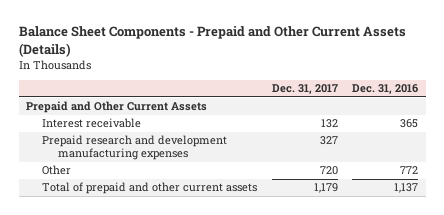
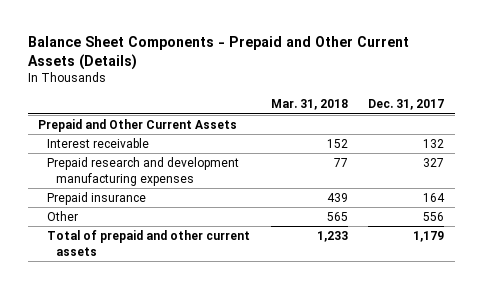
- | Dec. 31, 2017 | Dec. 31, 2016
+ | Mar. 31, 2018 | Dec. 31, 2017
- Other | 720 | 772
+ Prepaid insurance | 439 | 164
+ Other | 565 | 556

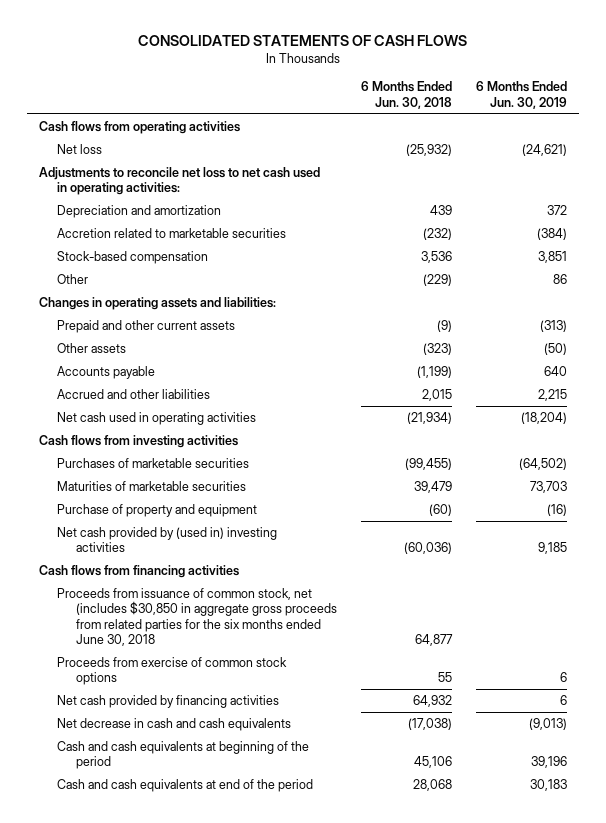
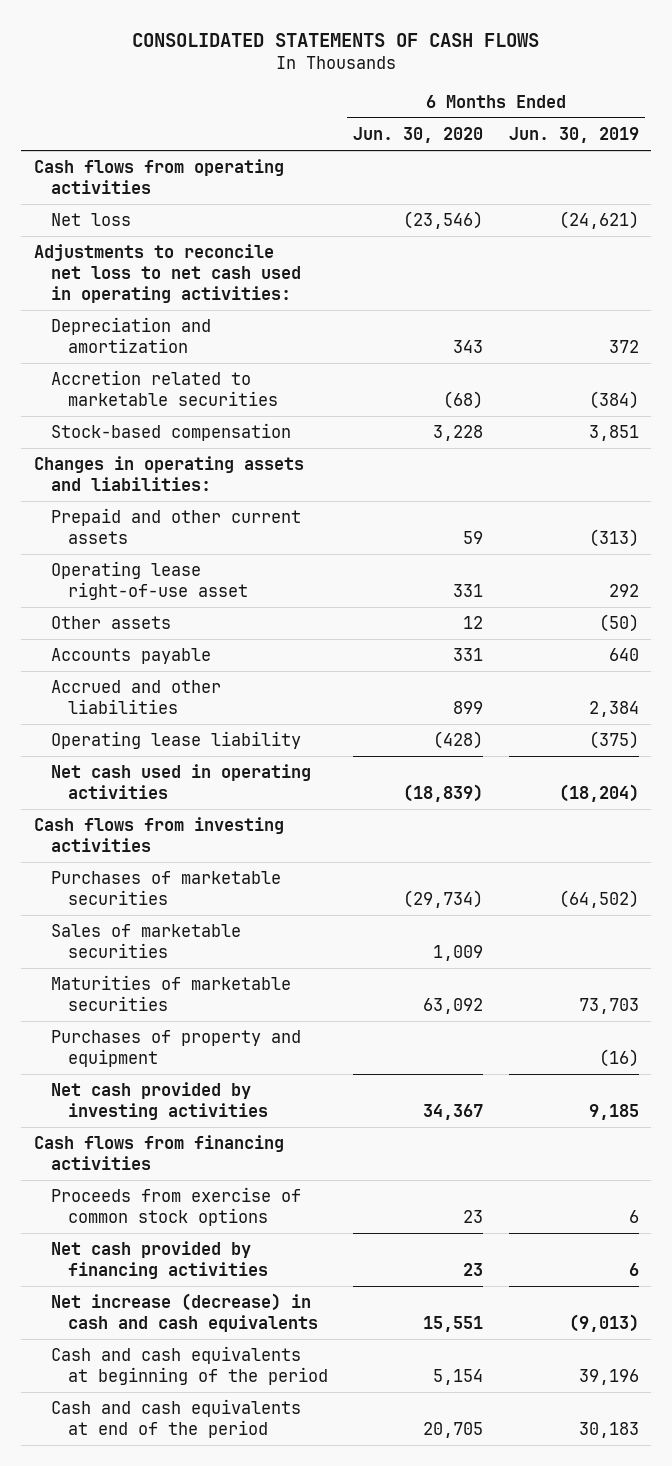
- | 6 Months Ended Jun. 30, 2018 | 6 Months Ended Jun. 30, 2019
+ | 6 Months Ended Jun. 30, 2020 | 6 Months Ended Jun. 30, 2019
- Other | (229) | 86
+ Operating lease right-of-use asset | 331 | 292
- Accrued and other liabilities | 2,015 | 2,215
+ Accrued and other liabilities | 899 | 2,384
+ Operating lease liability | (428) | (375)
+ Sales of marketable securities | 1,009 |
- Purchase of property and equipment | (60) | (16)
- Net cash provided by (used in) investing activities | (60,036) | 9,185
+ Purchases of property and equipment | | (16)
+ Net cash provided by investing activities | 34,367 | 9,185
- Proceeds from issuance of common stock, net (includes $30,850 in aggregate gross proceeds from related parties for the six months ended June 30, 2018 | 64,877 |
- Net decrease in cash and cash equivalents | (17,038) | (9,013)
+ Net increase (decrease) in cash and cash equivalents | 15,551 | (9,013)

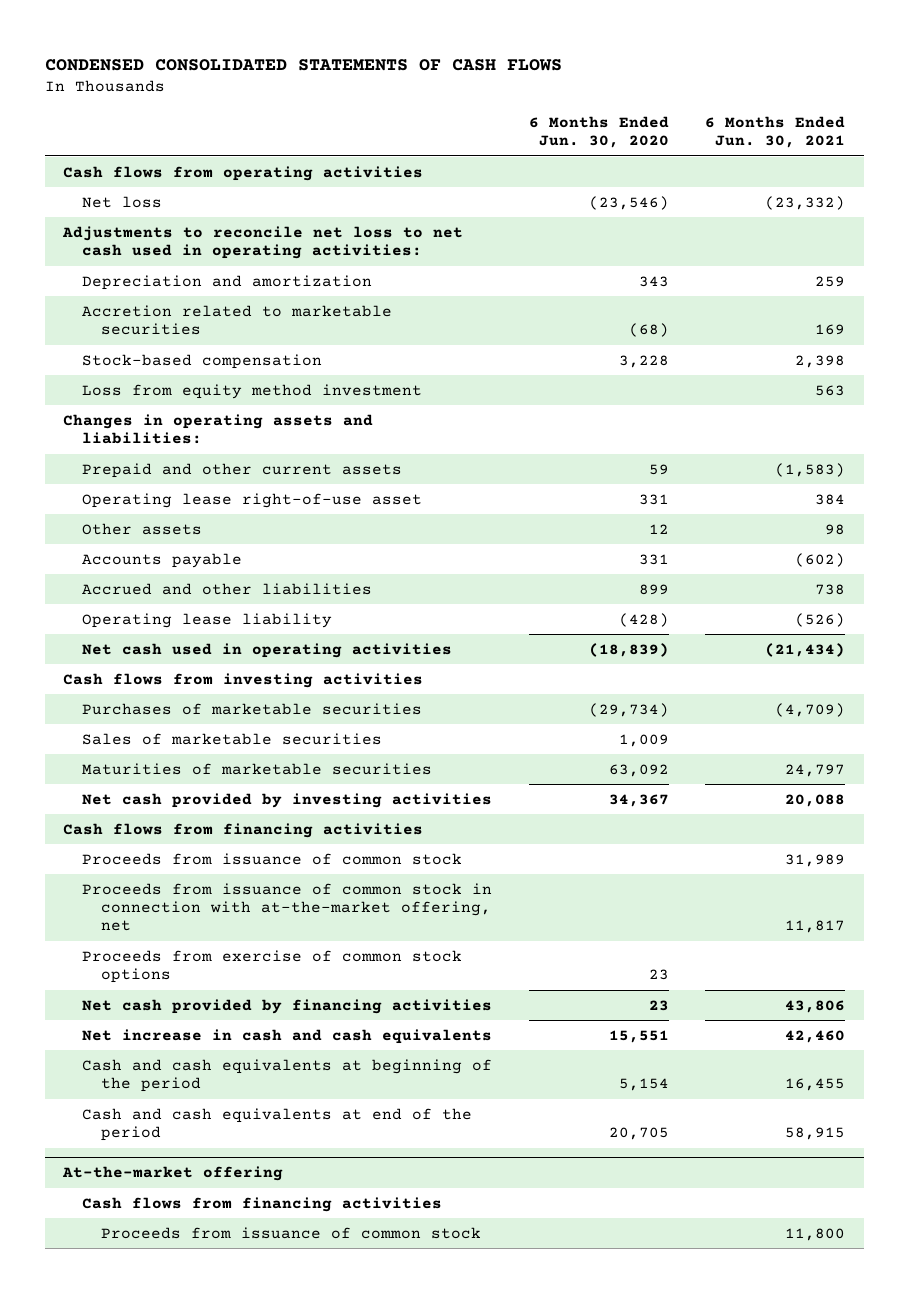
- CONSOLIDATED STATEMENTS OF CASH FLOWS
+ CONDENSED CONSOLIDATED STATEMENTS OF CASH FLOWS
- | 6 Months Ended Jun. 30, 2020 | 6 Months Ended Jun. 30, 2019
+ | 6 Months Ended Jun. 30, 2020 | 6 Months Ended Jun. 30, 2021
+ Loss from equity method investment | | 563
- Purchases of property and equipment | | (16)
+ Proceeds from issuance of common stock | | 31,989
+ Proceeds from issuance of common stock in connection with at-the-market offering, net | | 11,817
- Net increase (decrease) in cash and cash equivalents | 15,551 | (9,013)
+ Net increase in cash and cash equivalents | 15,551 | 42,460
+ At-the-market offering
+ Cash flows from financing activities
+ Proceeds from issuance of common stock | | 11,800

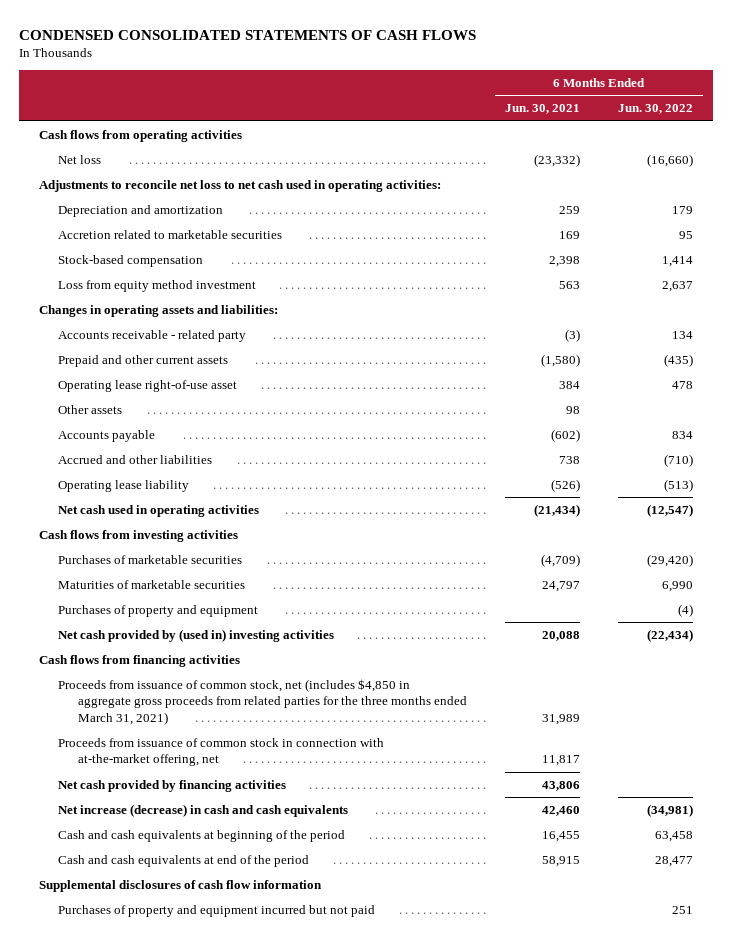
- | 6 Months Ended Jun. 30, 2020 | 6 Months Ended Jun. 30, 2021
+ | 6 Months Ended Jun. 30, 2021 | 6 Months Ended Jun. 30, 2022
- Prepaid and other current assets | 59 | (1,583)
+ Accounts receivable - related party | (3) | 134
+ Prepaid and other current assets | (1,580) | (435)
- Sales of marketable securities | 1,009 |
- Net cash provided by investing activities | 34,367 | 20,088
+ Purchases of property and equipment | | (4)
+ Net cash provided by (used in) investing activities | 20,088 | (22,434)
- Proceeds from issuance of common stock | | 31,989
+ Proceeds from issuance of common stock, net (includes $4,850 in aggregate gross proceeds from related parties for the three months ended March 31, 2021) | 31,989 |
- Proceeds from exercise of common stock options | 23 |
- Net increase in cash and cash equivalents | 15,551 | 42,460
+ Net increase (decrease) in cash and cash equivalents | 42,460 | (34,981)
- At-the-market offering
- Cash flows from financing activities
- Proceeds from issuance of common stock | | 11,800
+ Supplemental disclosures of cash flow information
+ Purchases of property and equipment incurred but not paid | | 251

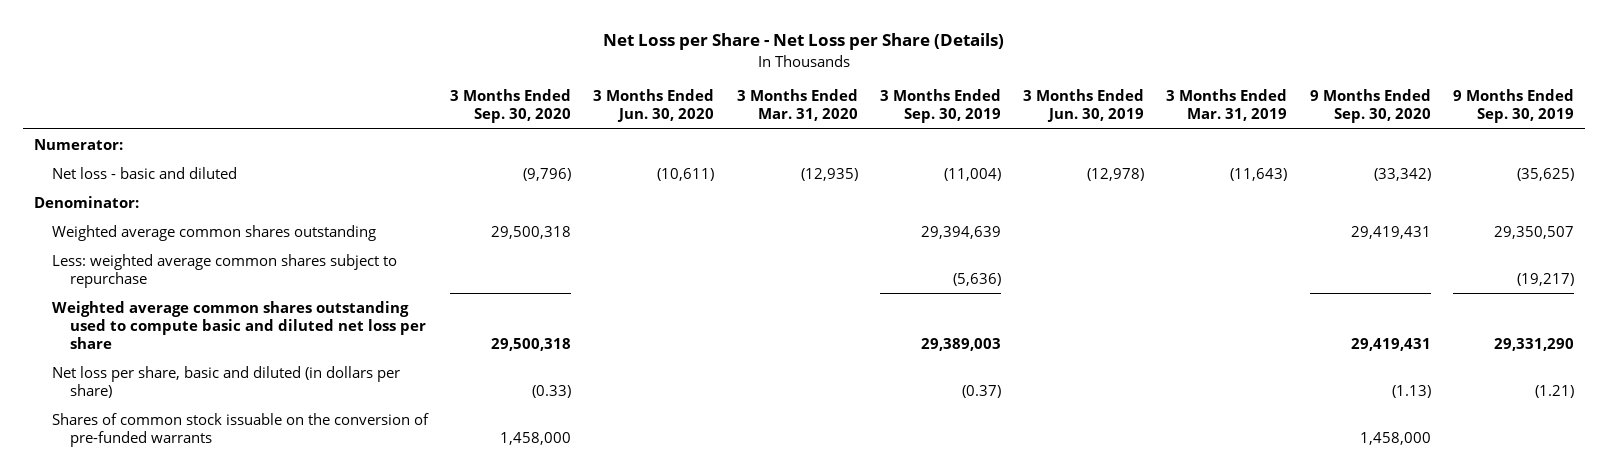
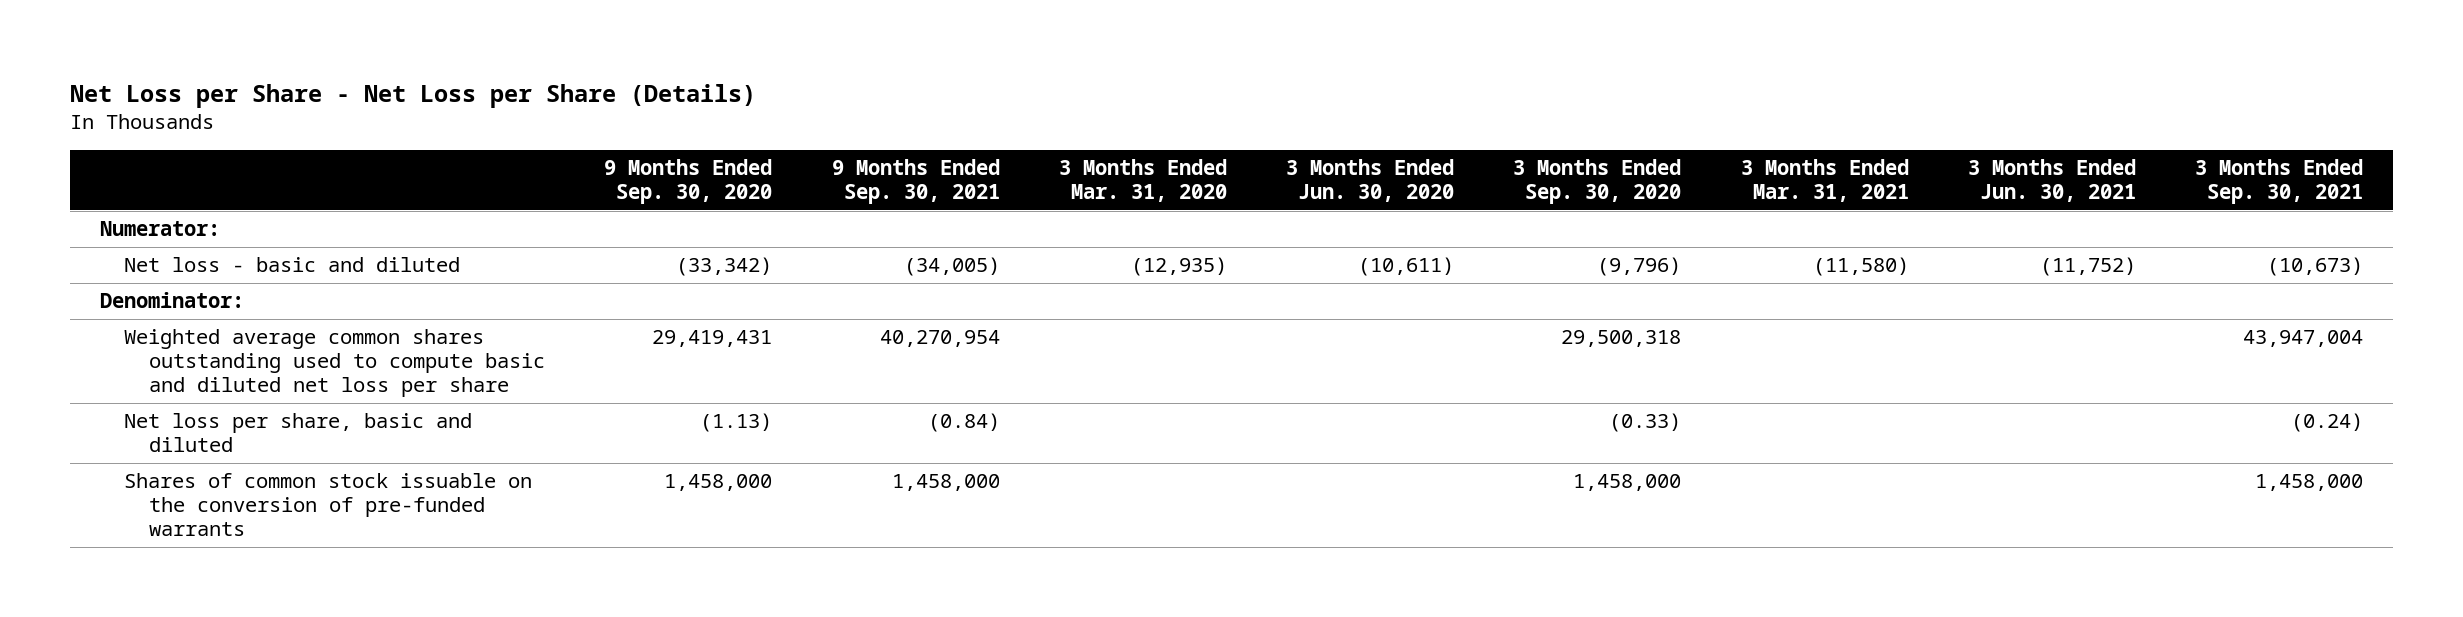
- | 3 Months Ended Sep. 30, 2020 | 3 Months Ended Jun. 30, 2020 | 3 Months Ended Mar. 31, 2020 | 3 Months Ended Sep. 30, 2019 | 3 Months Ended Jun. 30, 2019 | 3 Months Ended Mar. 31, 2019 | 9 Months Ended Sep. 30, 2020 | 9 Months Ended Sep. 30, 2019
+ | 9 Months Ended Sep. 30, 2020 | 9 Months Ended Sep. 30, 2021 | 3 Months Ended Mar. 31, 2020 | 3 Months Ended Jun. 30, 2020 | 3 Months Ended Sep. 30, 2020 | 3 Months Ended Mar. 31, 2021 | 3 Months Ended Jun. 30, 2021 | 3 Months Ended Sep. 30, 2021
- Weighted average common shares outstanding | 29,500,318 | | | 29,394,639 | | | 29,419,431 | 29,350,507
- Less: weighted average common shares subject to repurchase | | | | (5,636) | | | | (19,217)
- Net loss per share, basic and diluted (in dollars per share) | (0.33) | | | (0.37) | | | (1.13) | (1.21)
+ Net loss per share, basic and diluted | (1.13) | (0.84) | | | (0.33) | | | (0.24)

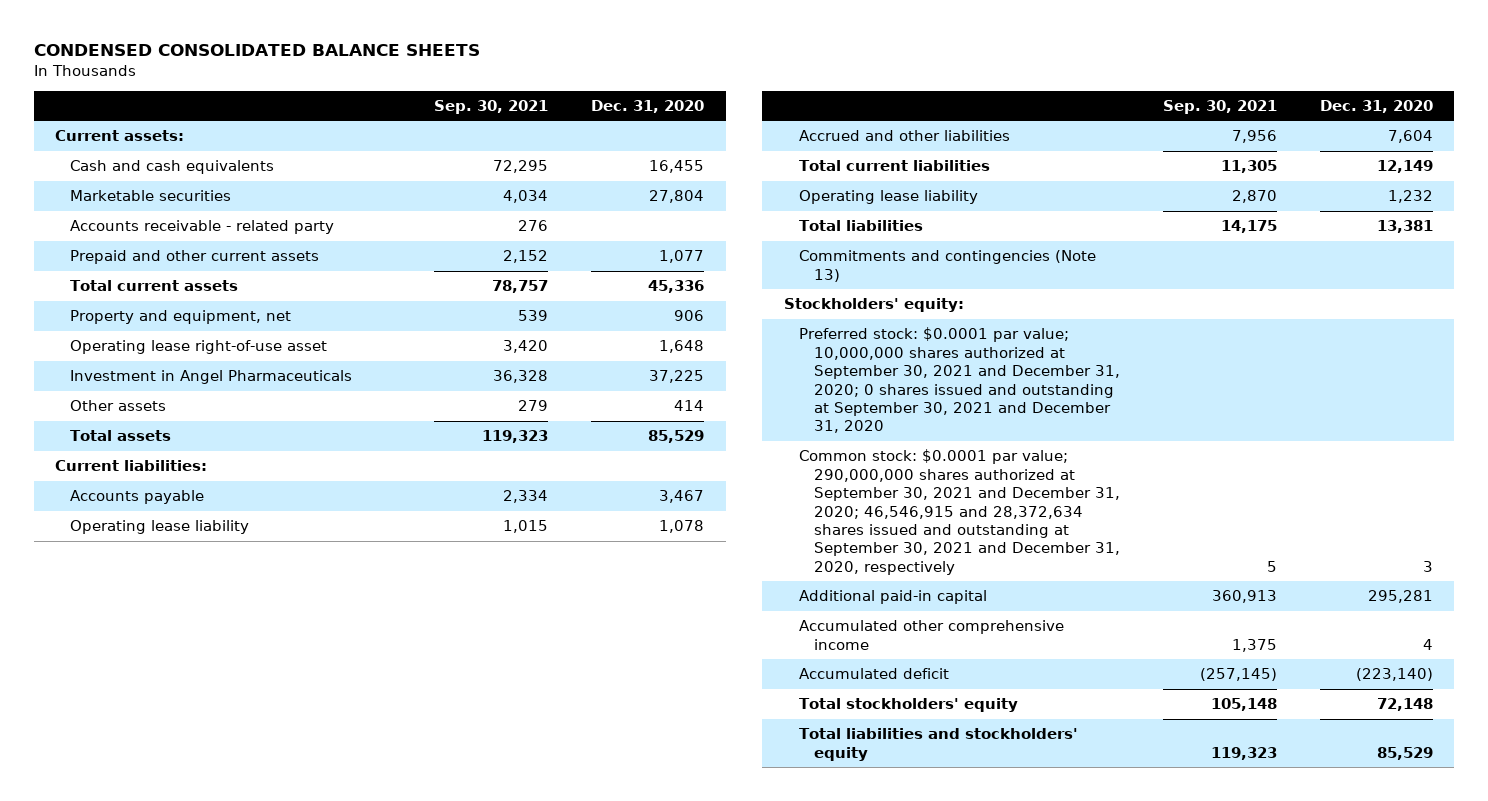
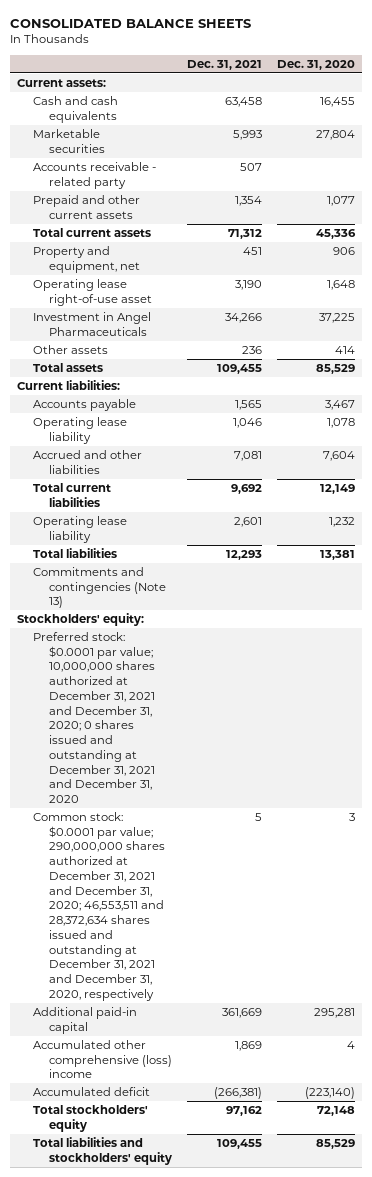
- CONDENSED CONSOLIDATED BALANCE SHEETS
+ CONSOLIDATED BALANCE SHEETS
- | Sep. 30, 2021 | Dec. 31, 2020
+ | Dec. 31, 2021 | Dec. 31, 2020
- Preferred stock: $0.0001 par value; 10,000,000 shares authorized at September 30, 2021 and December 31, 2020; 0 shares issued and outstanding at September 30, 2021 and December 31, 2020
- Common stock: $0.0001 par value; 290,000,000 shares authorized at September 30, 2021 and December 31, 2020; 46,546,915 and 28,372,634 shares issued and outstanding at September 30, 2021 and December 31, 2020, respectively | 5 | 3
+ Preferred stock: $0.0001 par value; 10,000,000 shares authorized at December 31, 2021 and December 31, 2020; 0 shares issued and outstanding at December 31, 2021 and December 31, 2020
+ Common stock: $0.0001 par value; 290,000,000 shares authorized at December 31, 2021 and December 31, 2020; 46,553,511 and 28,372,634 shares issued and outstanding at December 31, 2021 and December 31, 2020, respectively | 5 | 3
- Accumulated other comprehensive income | 1,375 | 4
+ Accumulated other comprehensive (loss) income | 1,869 | 4

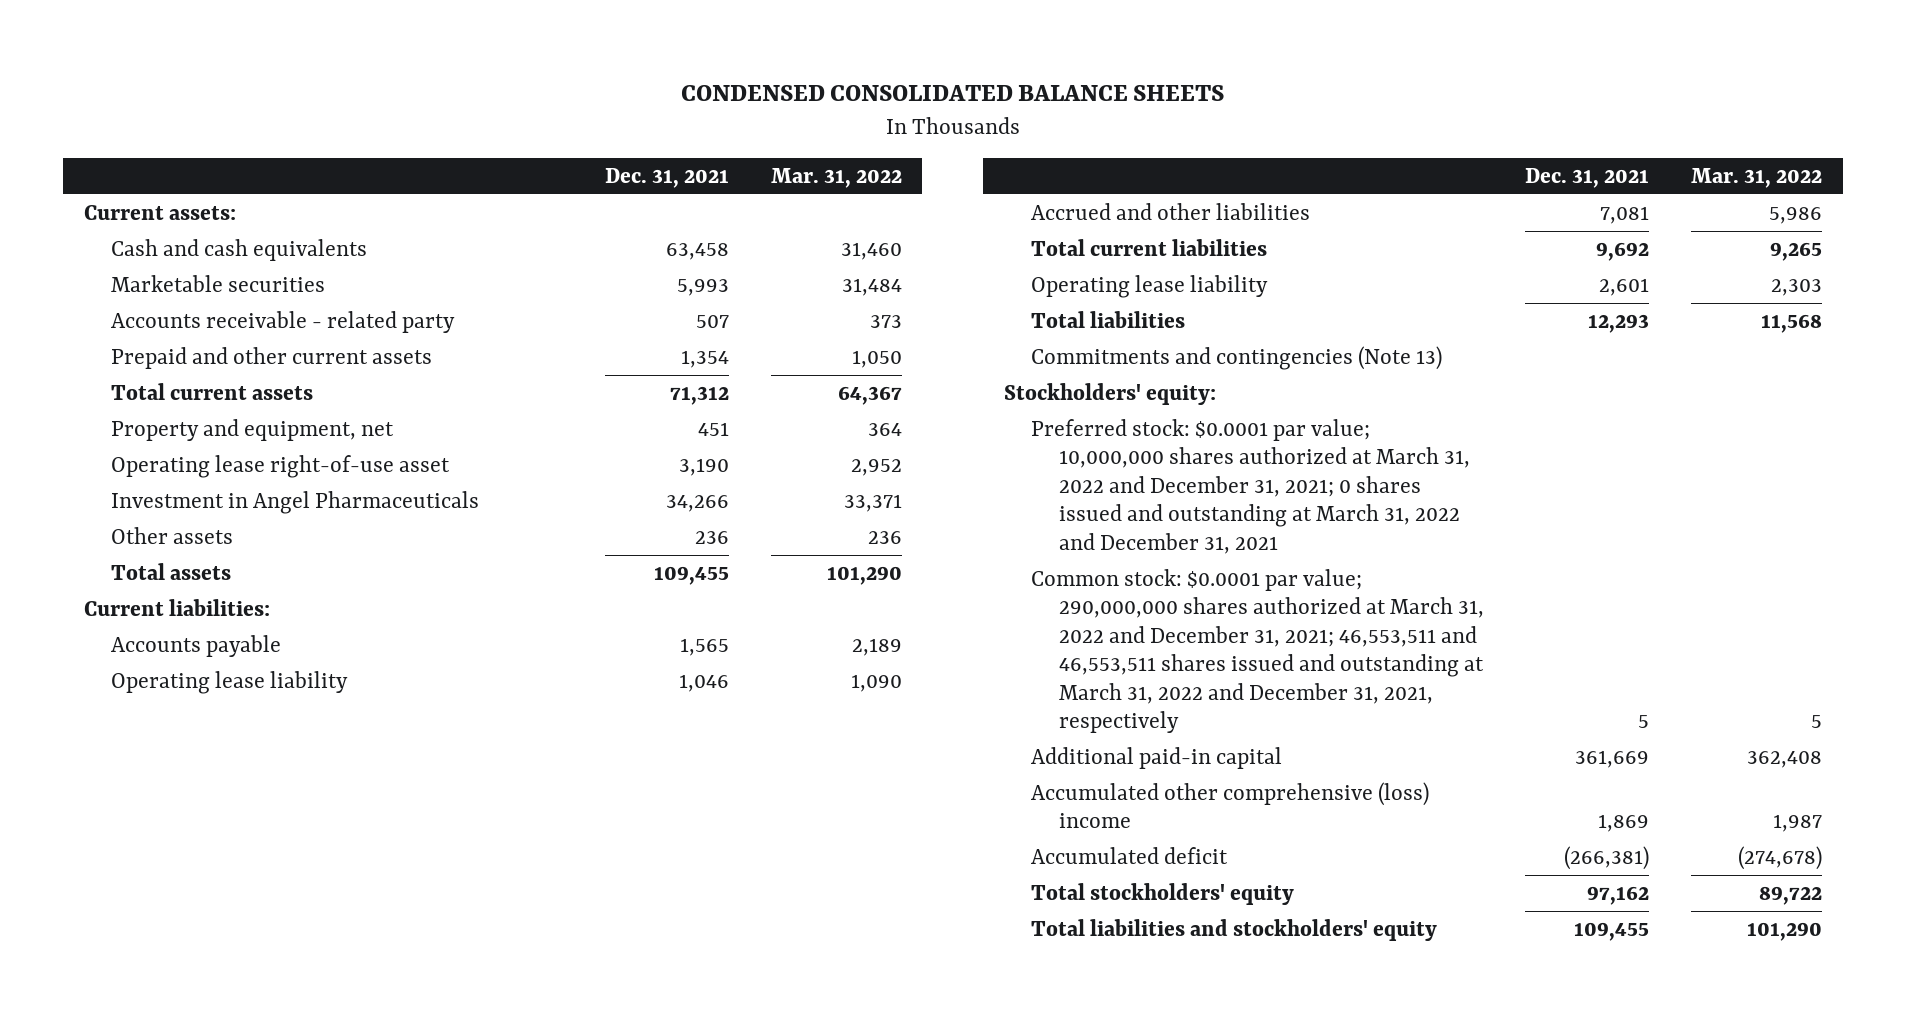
- CONSOLIDATED BALANCE SHEETS
+ CONDENSED CONSOLIDATED BALANCE SHEETS
- | Dec. 31, 2021 | Dec. 31, 2020
+ | Dec. 31, 2021 | Mar. 31, 2022
- Preferred stock: $0.0001 par value; 10,000,000 shares authorized at December 31, 2021 and December 31, 2020; 0 shares issued and outstanding at December 31, 2021 and December 31, 2020
- Common stock: $0.0001 par value; 290,000,000 shares authorized at December 31, 2021 and December 31, 2020; 46,553,511 and 28,372,634 shares issued and outstanding at December 31, 2021 and December 31, 2020, respectively | 5 | 3
+ Preferred stock: $0.0001 par value; 10,000,000 shares authorized at March 31, 2022 and December 31, 2021; 0 shares issued and outstanding at March 31, 2022 and December 31, 2021
+ Common stock: $0.0001 par value; 290,000,000 shares authorized at March 31, 2022 and December 31, 2021; 46,553,511 and 46,553,511 shares issued and outstanding at March 31, 2022 and December 31, 2021, respectively | 5 | 5

